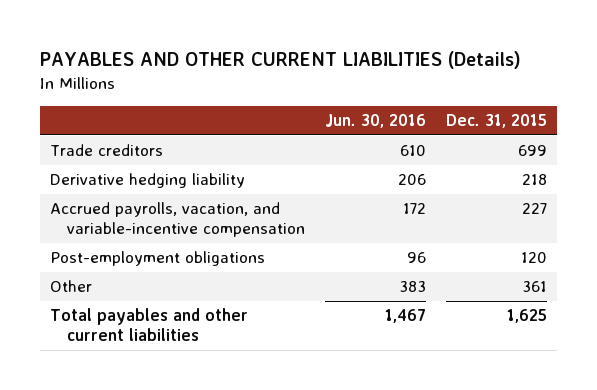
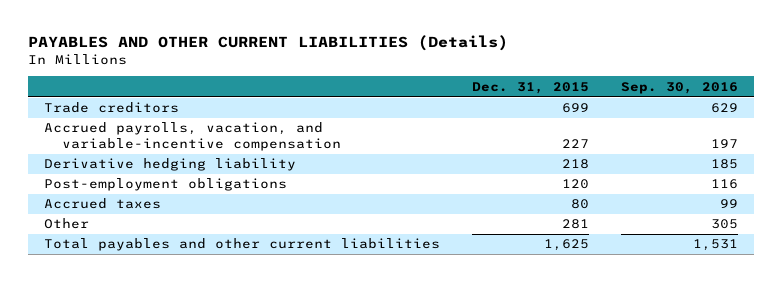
- | Jun. 30, 2016 | Dec. 31, 2015
+ | Dec. 31, 2015 | Sep. 30, 2016
moved down: Derivative hedging liability | 218 | 185
- Other | 383 | 361
+ Accrued taxes | 80 | 99
+ Other | 281 | 305

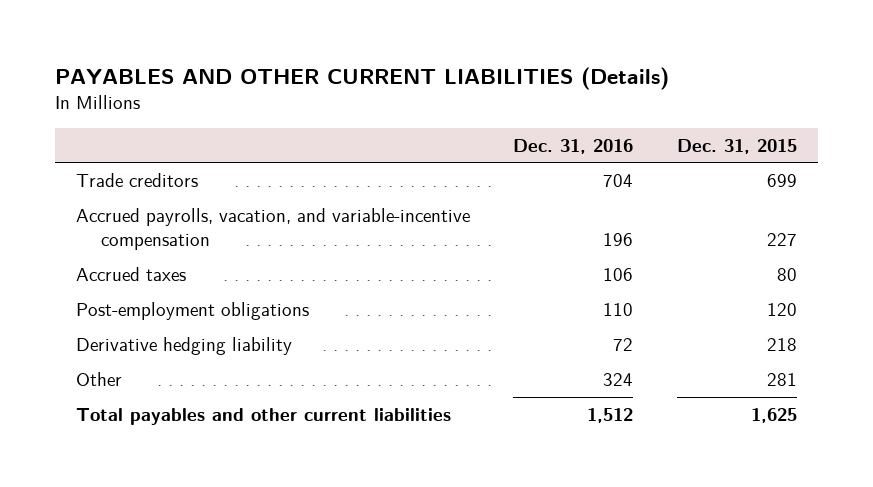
- | Dec. 31, 2015 | Sep. 30, 2016
+ | Dec. 31, 2016 | Dec. 31, 2015
moved down: Post-employment obligations | 110 | 120
moved down: Derivative hedging liability | 72 | 218

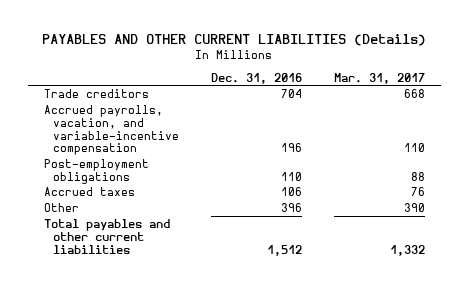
- | Dec. 31, 2016 | Dec. 31, 2015
+ | Dec. 31, 2016 | Mar. 31, 2017
- Derivative hedging liability | 72 | 218
- Other | 324 | 281
moved down: Accrued taxes | 106 | 76
+ Other | 396 | 390

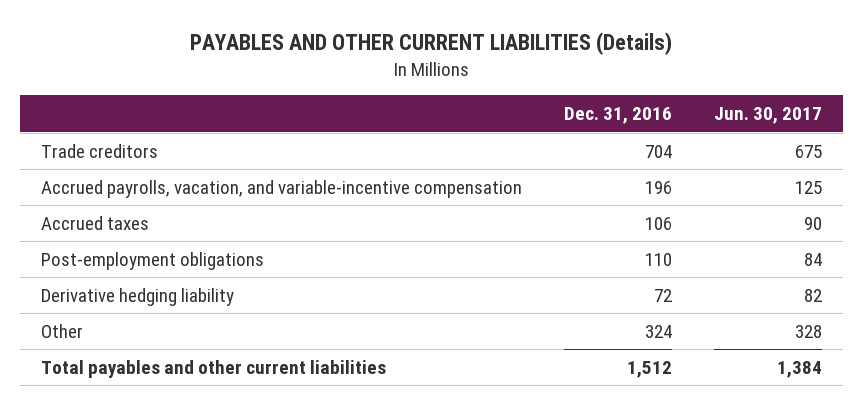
- | Dec. 31, 2016 | Mar. 31, 2017
+ | Dec. 31, 2016 | Jun. 30, 2017
- Other | 396 | 390
moved down: Post-employment obligations | 110 | 84
+ Derivative hedging liability | 72 | 82
+ Other | 324 | 328

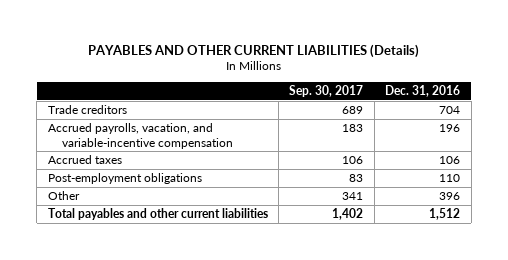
- | Dec. 31, 2016 | Jun. 30, 2017
+ | Sep. 30, 2017 | Dec. 31, 2016
- Derivative hedging liability | 72 | 82
- Other | 324 | 328
+ Other | 341 | 396

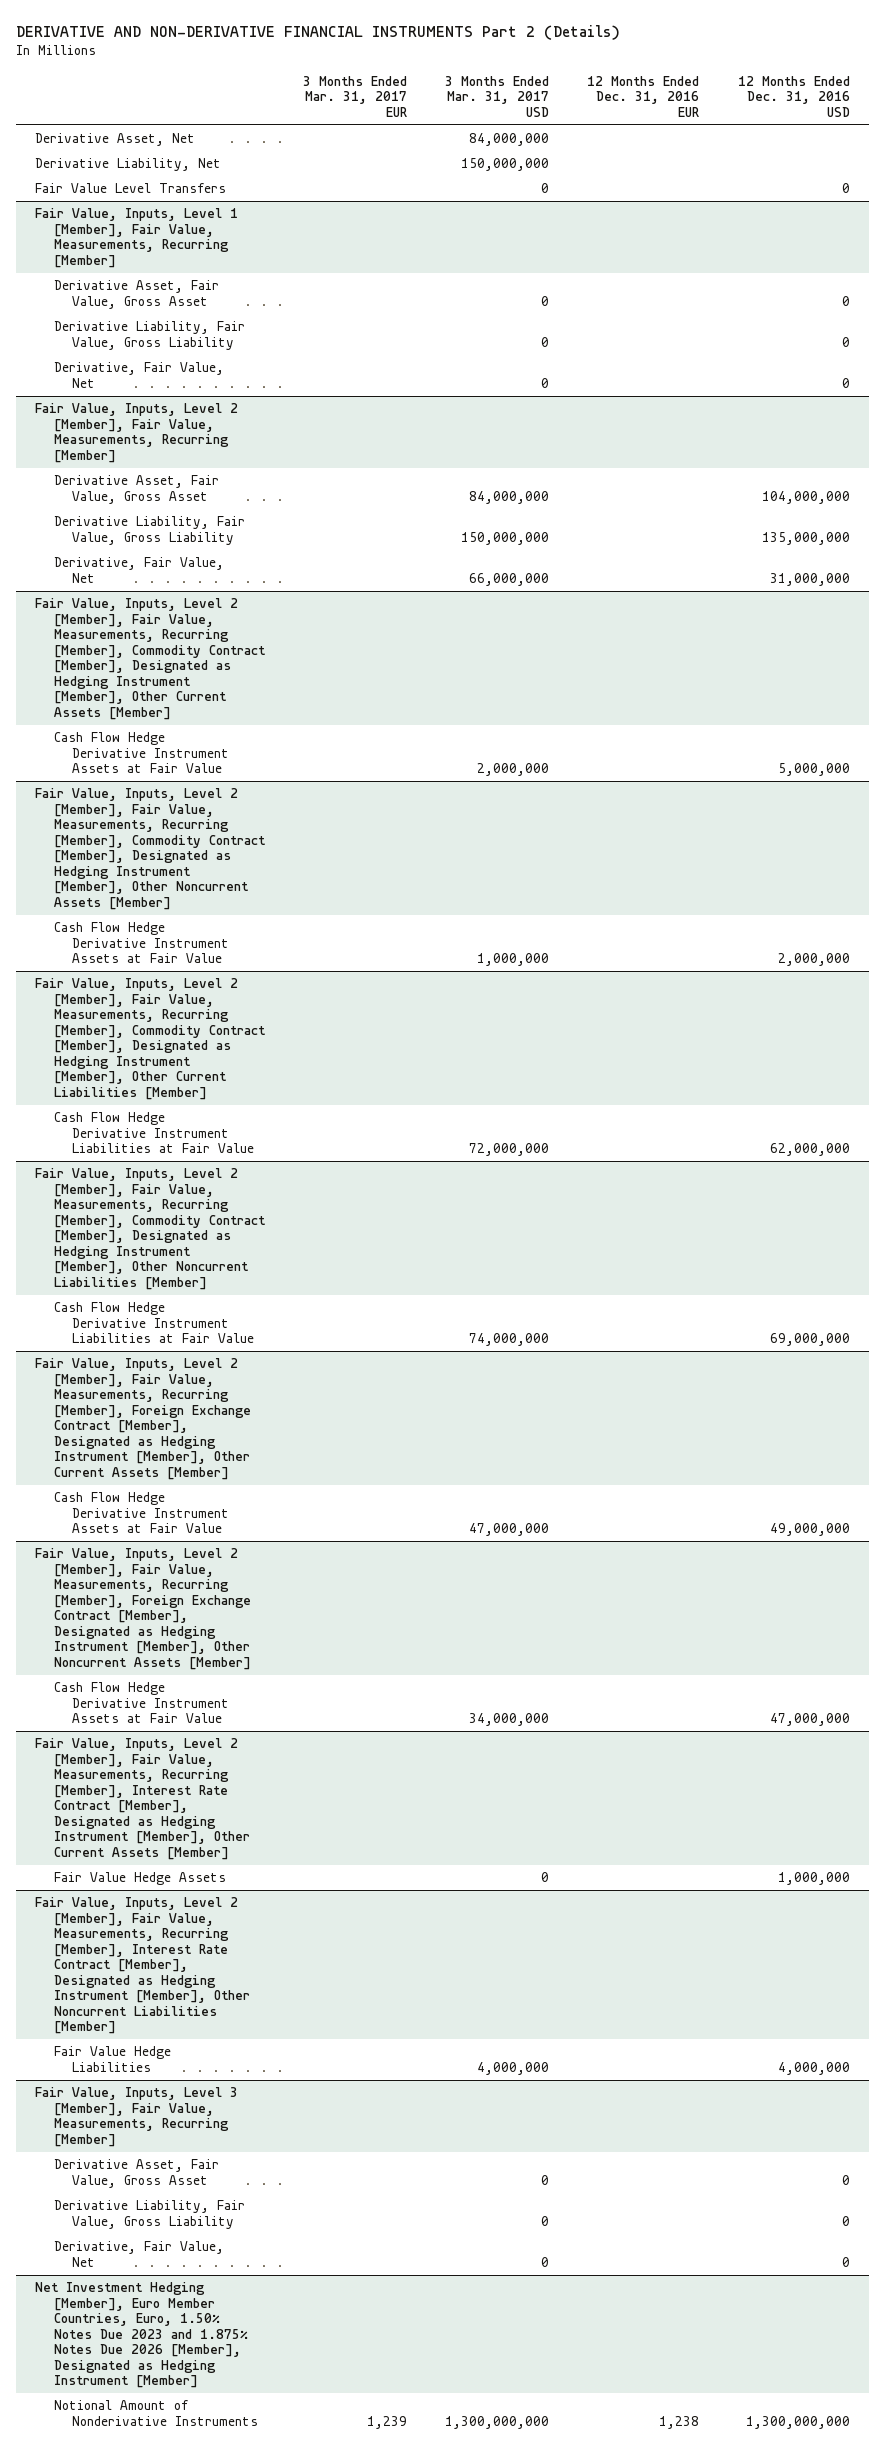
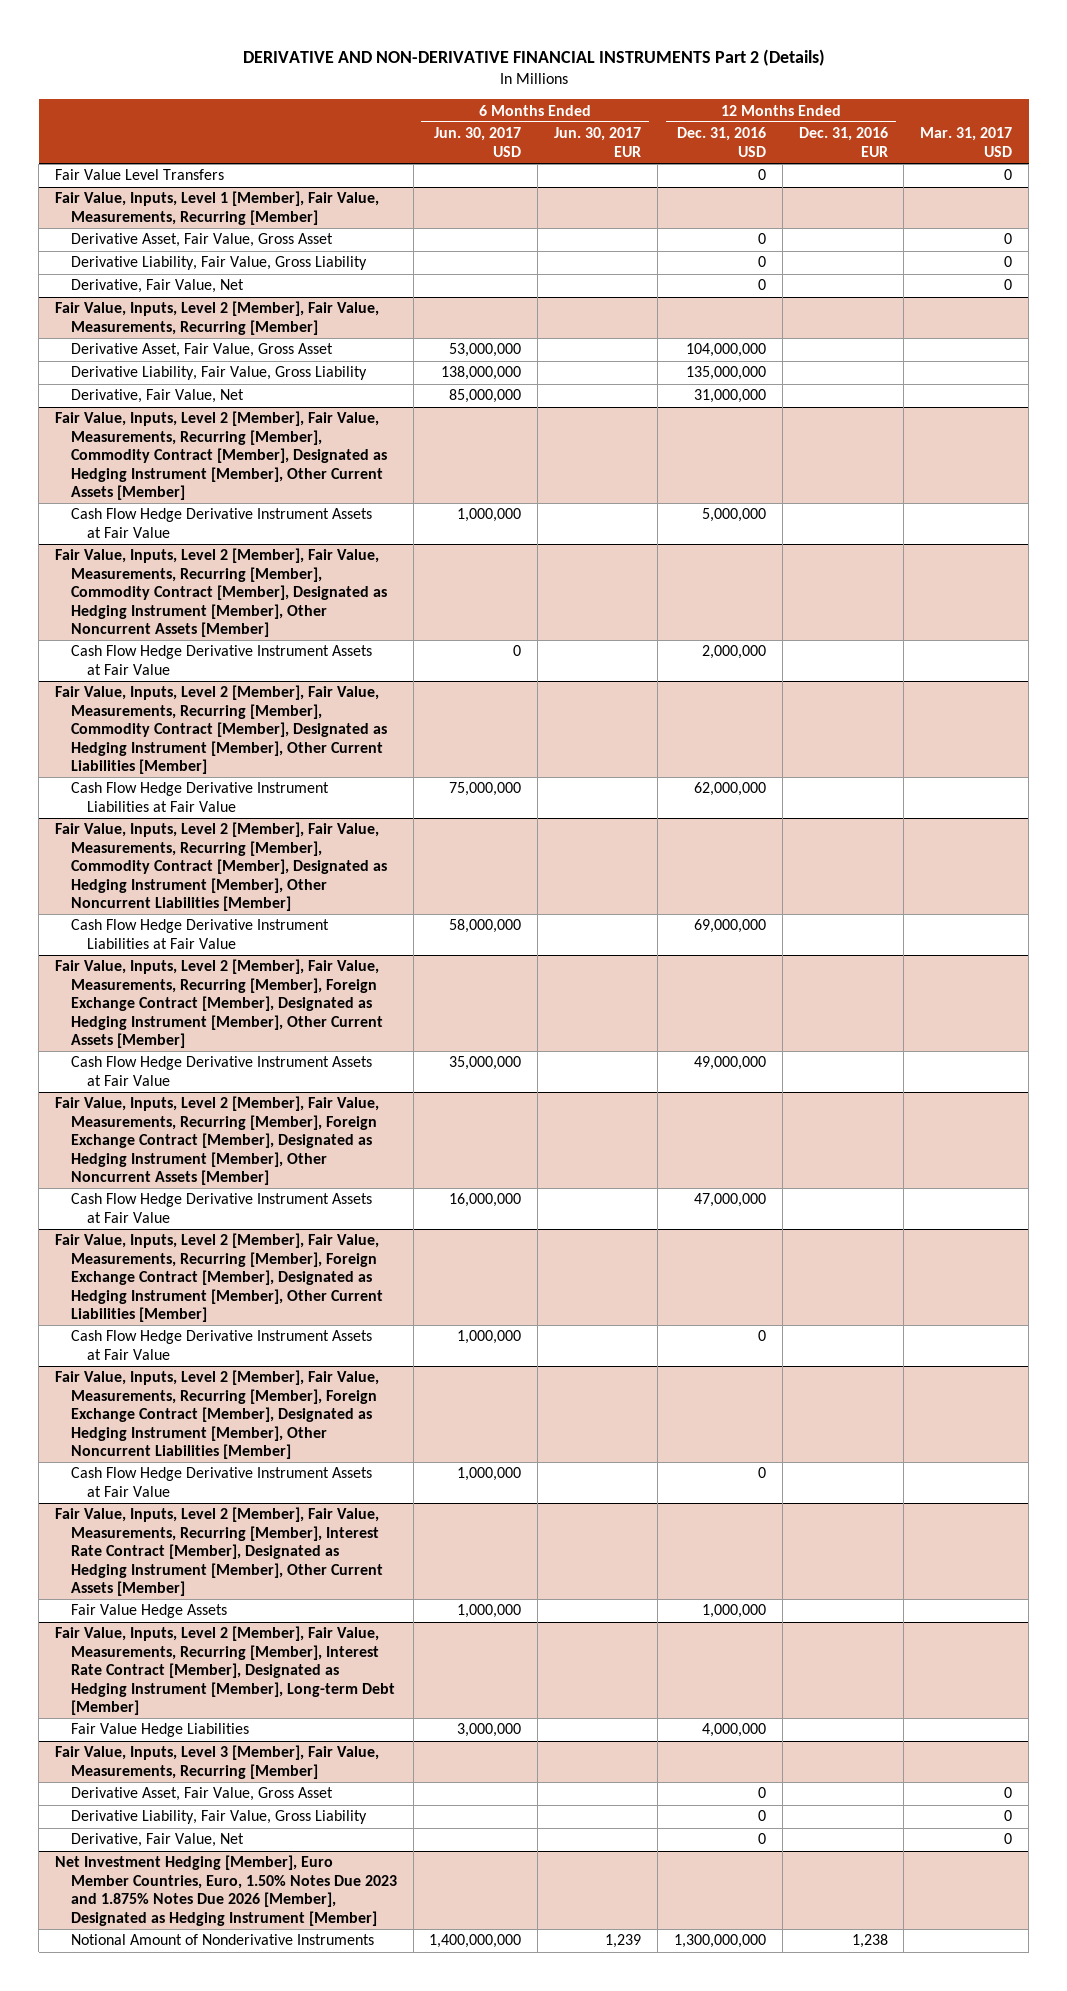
- | 3 Months Ended Mar. 31, 2017 EUR | 3 Months Ended Mar. 31, 2017 USD | 12 Months Ended Dec. 31, 2016 EUR | 12 Months Ended Dec. 31, 2016 USD
+ | 6 Months Ended Jun. 30, 2017 USD | 6 Months Ended Jun. 30, 2017 EUR | 12 Months Ended Dec. 31, 2016 USD | 12 Months Ended Dec. 31, 2016 EUR | Mar. 31, 2017 USD
- Derivative Asset, Net | | 84,000,000 | |
- Derivative Liability, Net | | 150,000,000 | |
+ Fair Value, Inputs, Level 2 [Member], Fair Value, Measurements, Recurring [Member], Foreign Exchange Contract [Member], Designated as Hedging Instrument [Member], Other Current Liabilities [Member]
+ Cash Flow Hedge Derivative Instrument Assets at Fair Value | 1,000,000 | | 0 | |
+ Fair Value, Inputs, Level 2 [Member], Fair Value, Measurements, Recurring [Member], Foreign Exchange Contract [Member], Designated as Hedging Instrument [Member], Other Noncurrent Liabilities [Member]
+ Cash Flow Hedge Derivative Instrument Assets at Fair Value | 1,000,000 | | 0 | |
- Fair Value, Inputs, Level 2 [Member], Fair Value, Measurements, Recurring [Member], Interest Rate Contract [Member], Designated as Hedging Instrument [Member], Other Noncurrent Liabilities [Member]
+ Fair Value, Inputs, Level 2 [Member], Fair Value, Measurements, Recurring [Member], Interest Rate Contract [Member], Designated as Hedging Instrument [Member], Long-term Debt [Member]

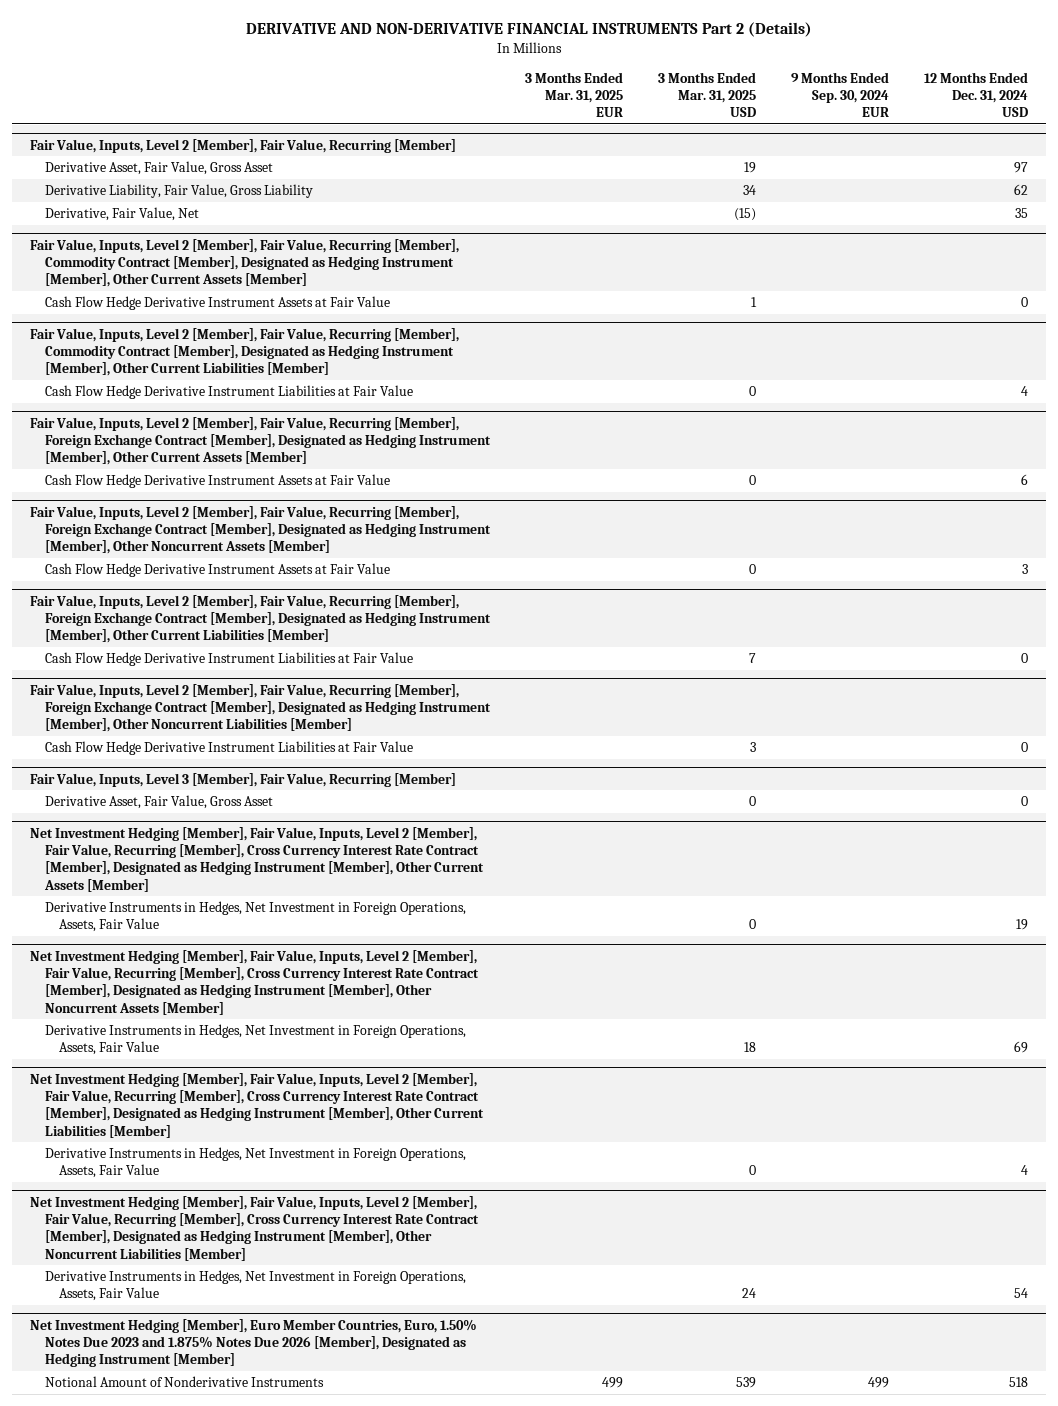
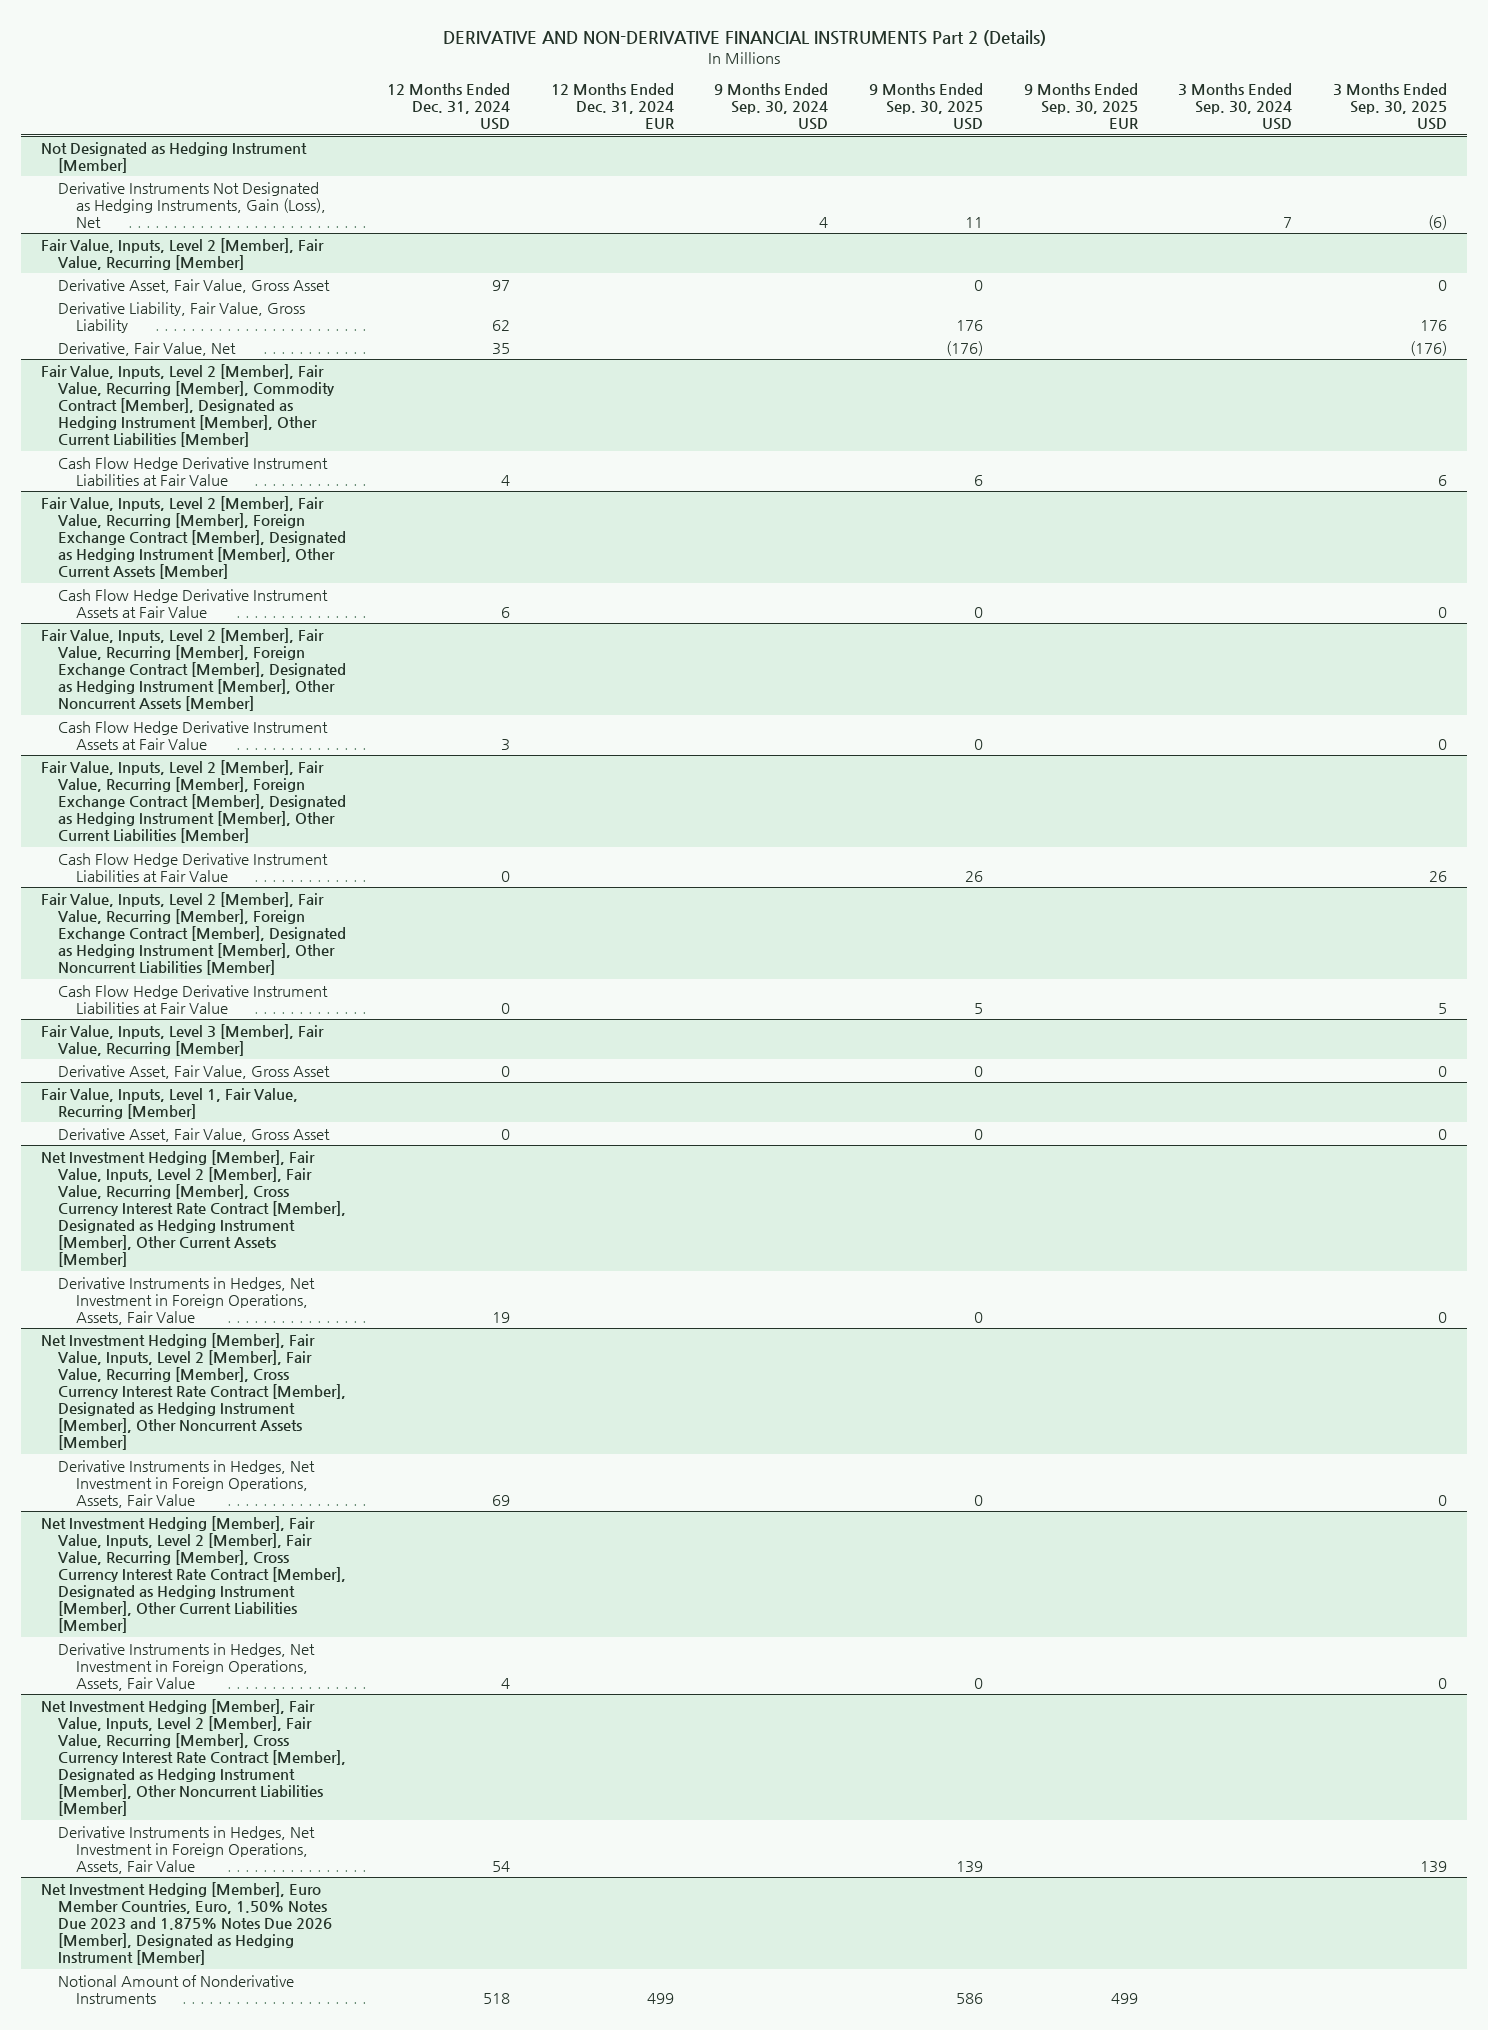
- | 3 Months Ended Mar. 31, 2025 EUR | 3 Months Ended Mar. 31, 2025 USD | 9 Months Ended Sep. 30, 2024 EUR | 12 Months Ended Dec. 31, 2024 USD
+ | 12 Months Ended Dec. 31, 2024 USD | 12 Months Ended Dec. 31, 2024 EUR | 9 Months Ended Sep. 30, 2024 USD | 9 Months Ended Sep. 30, 2025 USD | 9 Months Ended Sep. 30, 2025 EUR | 3 Months Ended Sep. 30, 2024 USD | 3 Months Ended Sep. 30, 2025 USD
+ Not Designated as Hedging Instrument [Member]
+ Derivative Instruments Not Designated as Hedging Instruments, Gain (Loss), Net | | | 4 | 11 | | 7 | (6)
- Fair Value, Inputs, Level 2 [Member], Fair Value, Recurring [Member], Commodity Contract [Member], Designated as Hedging Instrument [Member], Other Current Assets [Member]
- Cash Flow Hedge Derivative Instrument Assets at Fair Value | | 1 | | 0
+ Fair Value, Inputs, Level 1, Fair Value, Recurring [Member]
+ Derivative Asset, Fair Value, Gross Asset | 0 | | | 0 | | | 0

